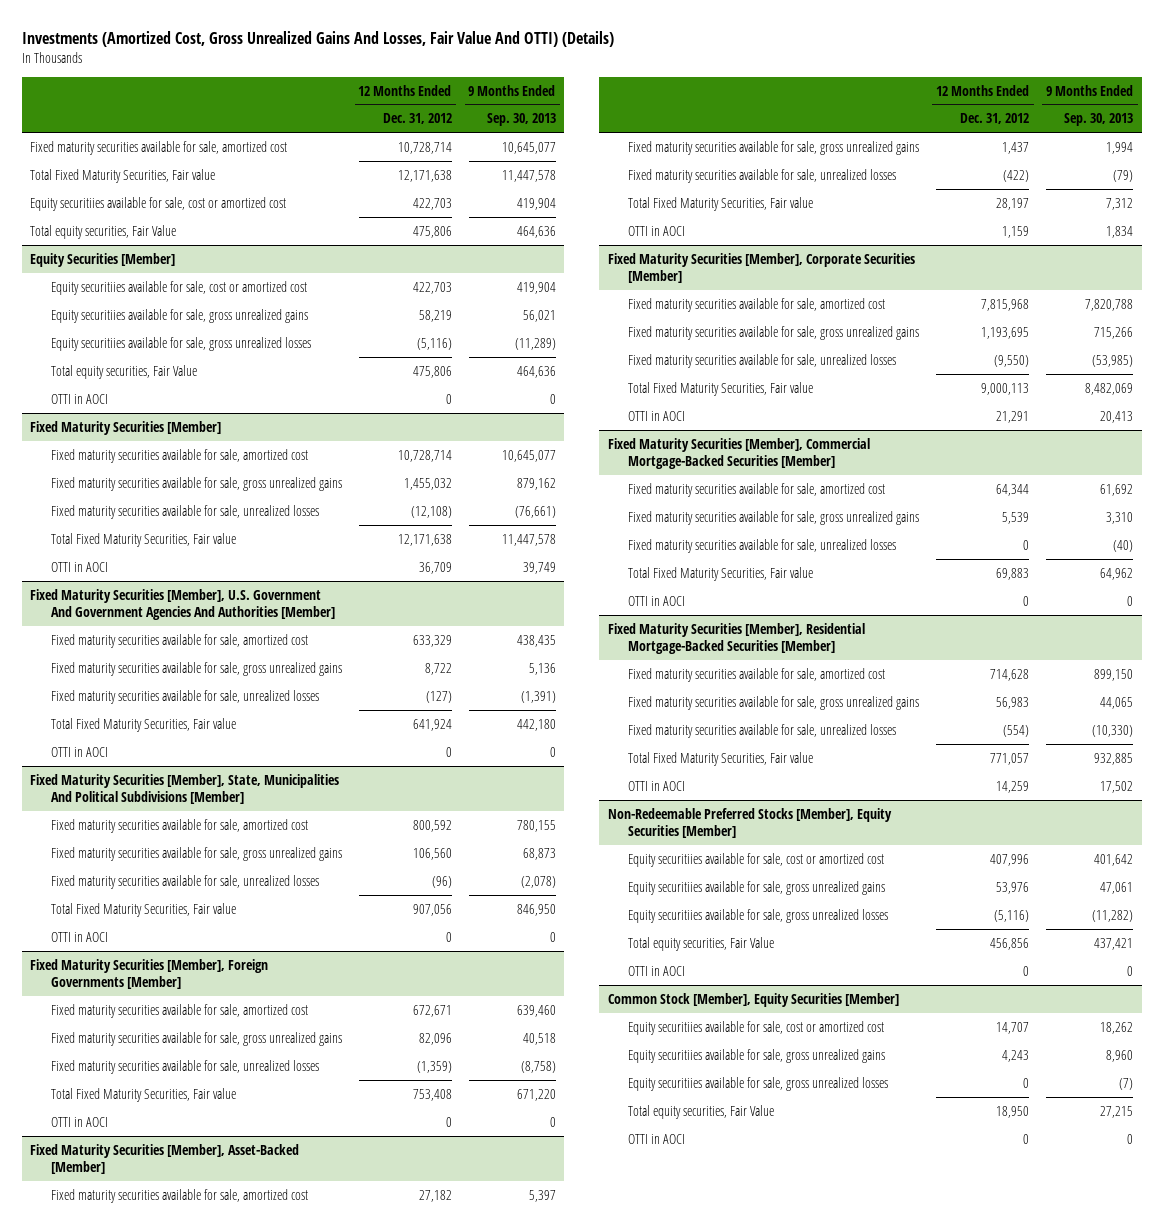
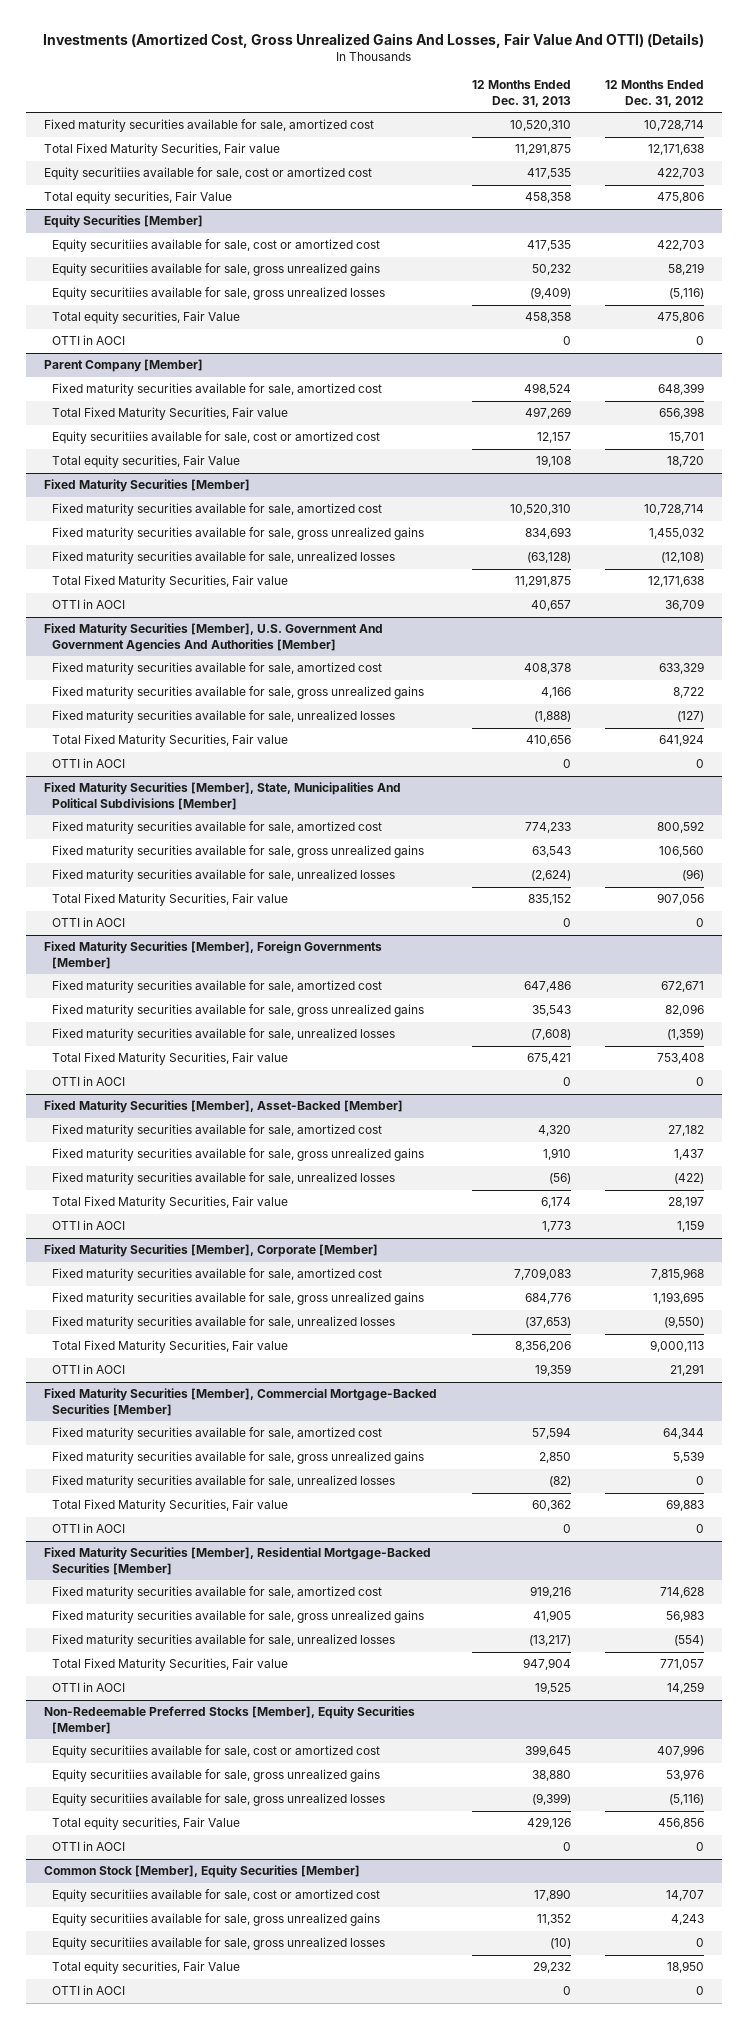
- | 12 Months Ended Dec. 31, 2012 | 9 Months Ended Sep. 30, 2013
+ | 12 Months Ended Dec. 31, 2013 | 12 Months Ended Dec. 31, 2012
+ Parent Company [Member]
+ Fixed maturity securities available for sale, amortized cost | 498,524 | 648,399
+ Total Fixed Maturity Securities, Fair value | 497,269 | 656,398
+ Equity securitiies available for sale, cost or amortized cost | 12,157 | 15,701
+ Total equity securities, Fair Value | 19,108 | 18,720
- Fixed Maturity Securities [Member], Corporate Securities [Member]
+ Fixed Maturity Securities [Member], Corporate [Member]

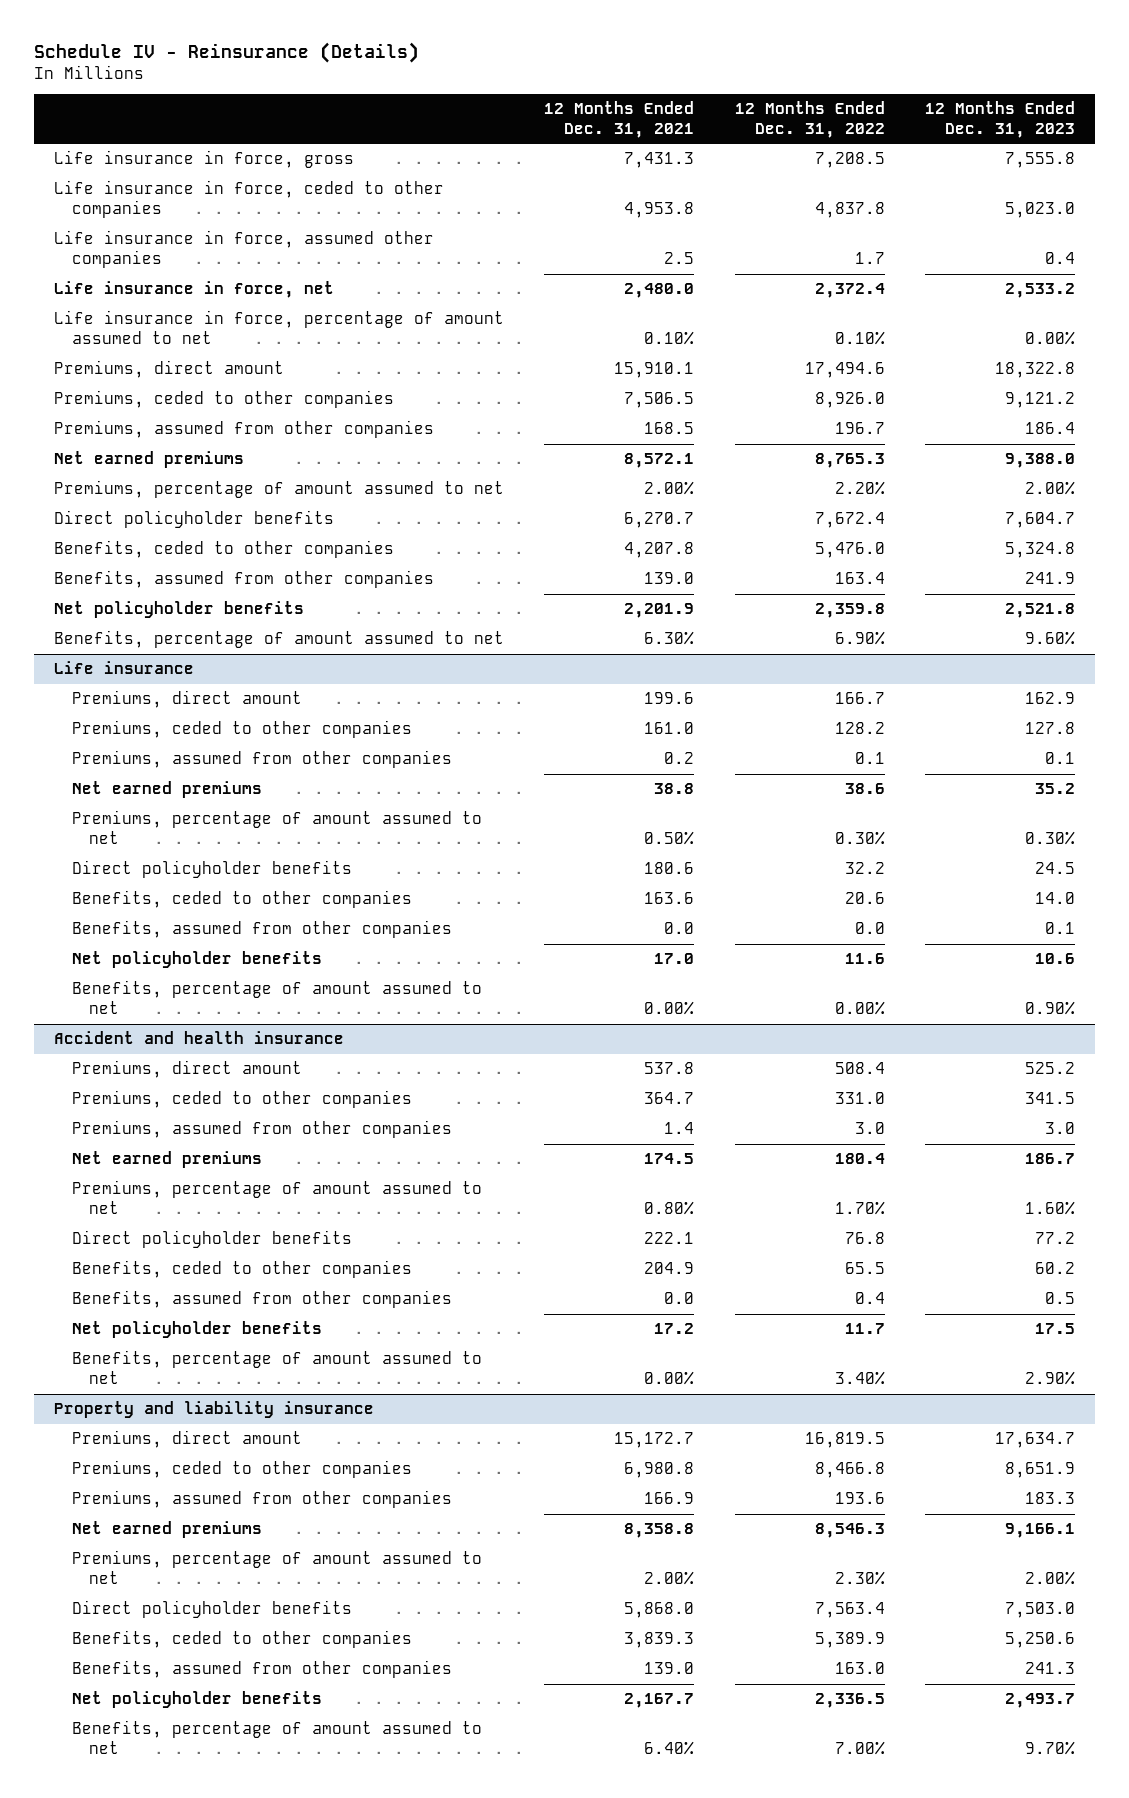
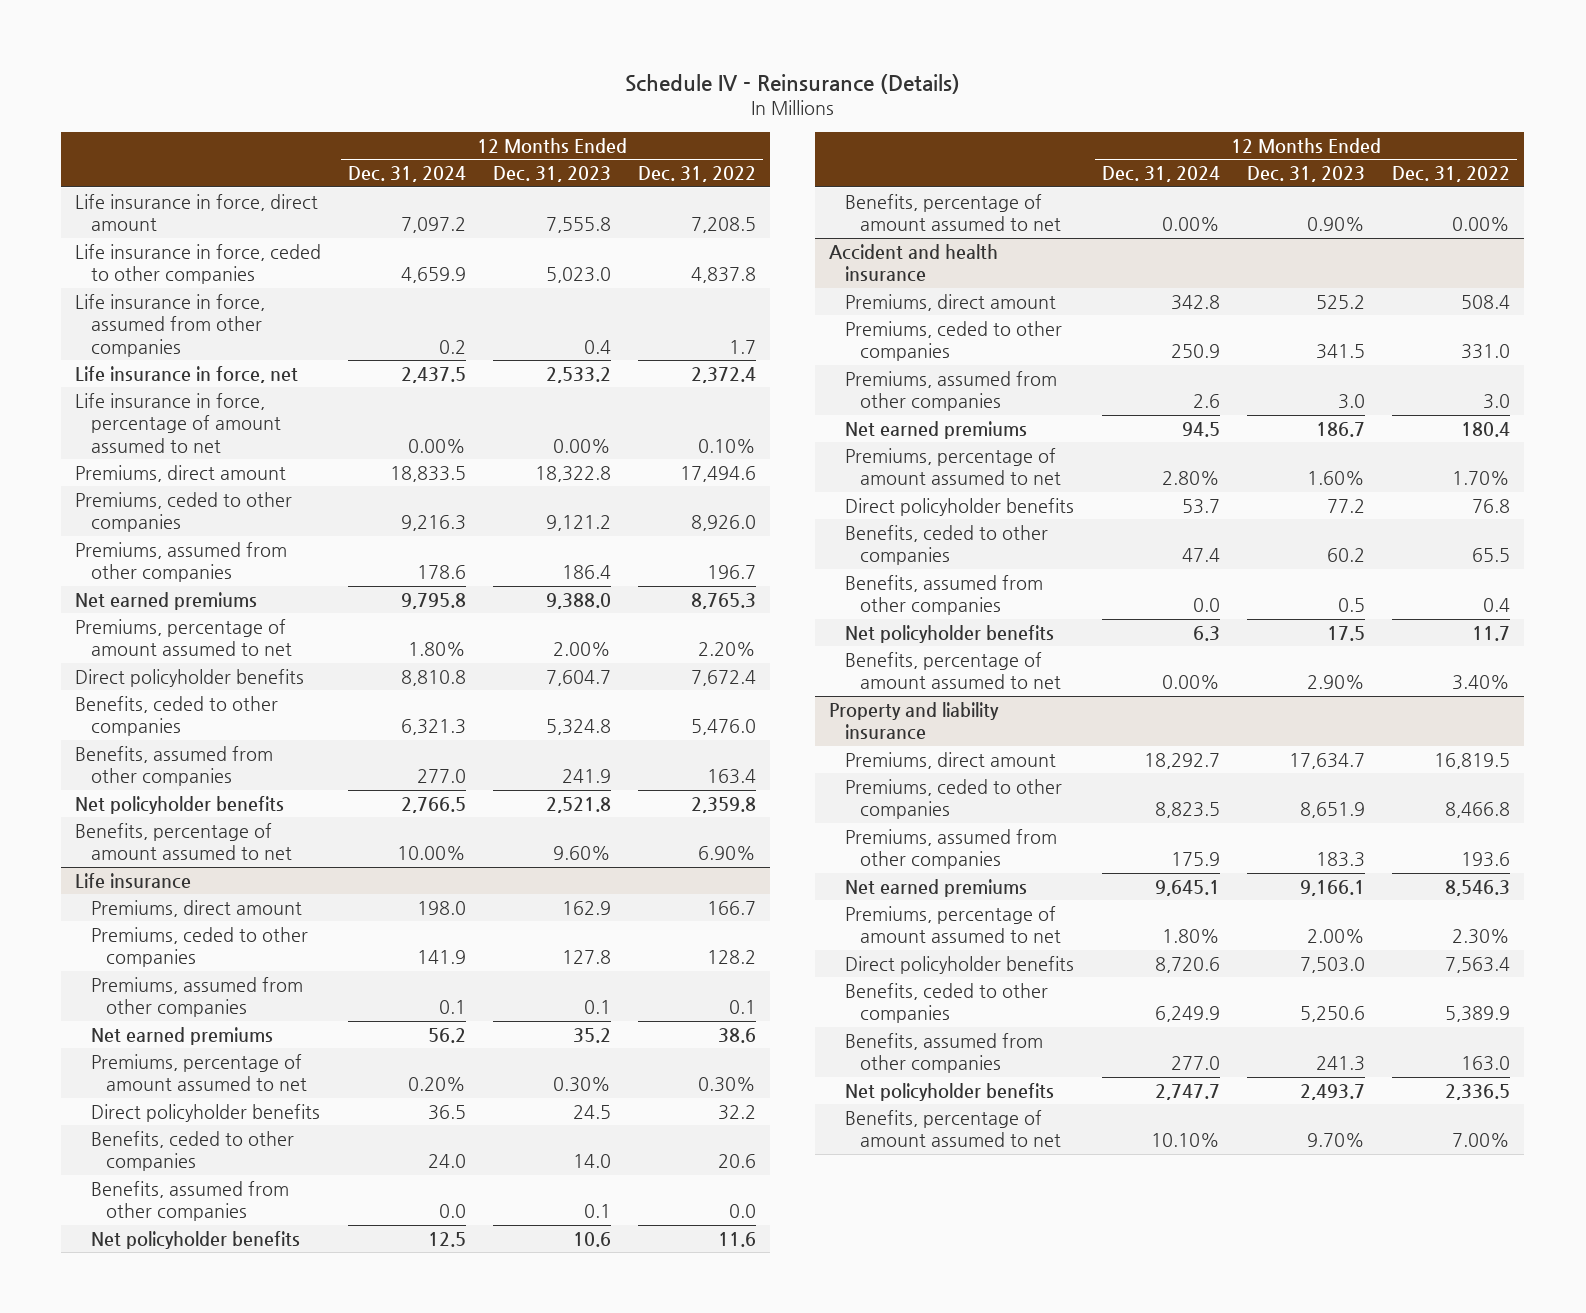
- | 12 Months Ended Dec. 31, 2021 | 12 Months Ended Dec. 31, 2022 | 12 Months Ended Dec. 31, 2023
+ | 12 Months Ended Dec. 31, 2024 | 12 Months Ended Dec. 31, 2023 | 12 Months Ended Dec. 31, 2022
- Life insurance in force, gross | 7,431.3 | 7,208.5 | 7,555.8
+ Life insurance in force, direct amount | 7,097.2 | 7,555.8 | 7,208.5
- Life insurance in force, assumed other companies | 2.5 | 1.7 | 0.4
+ Life insurance in force, assumed from other companies | 0.2 | 0.4 | 1.7

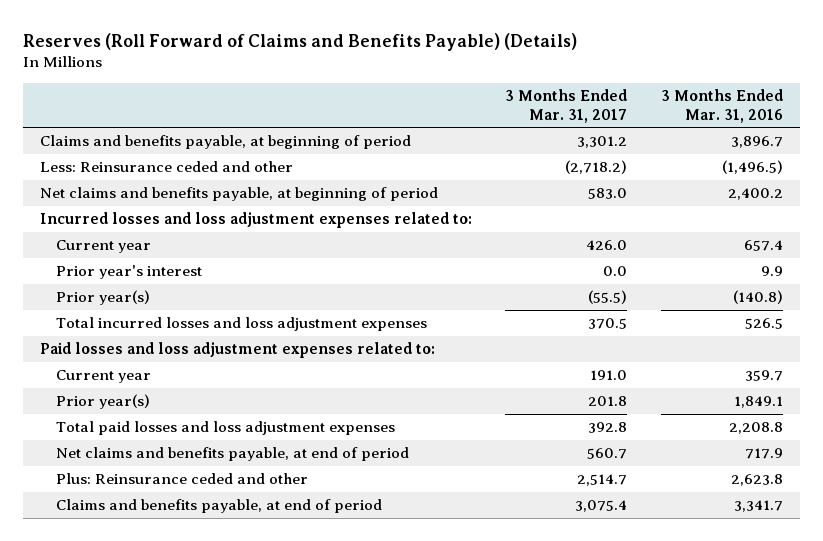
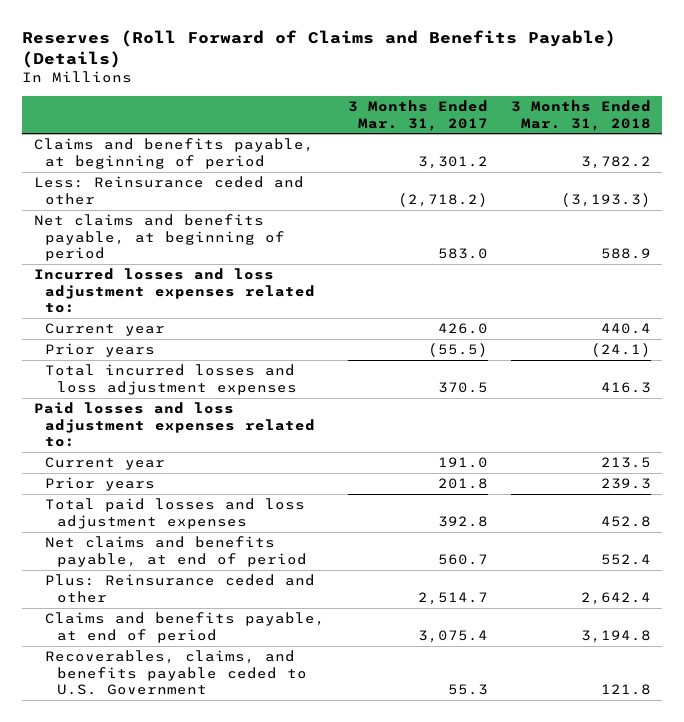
- | 3 Months Ended Mar. 31, 2017 | 3 Months Ended Mar. 31, 2016
+ | 3 Months Ended Mar. 31, 2017 | 3 Months Ended Mar. 31, 2018
- Prior year's interest | 0.0 | 9.9
- Prior year(s) | (55.5) | (140.8)
+ Prior years | (55.5) | (24.1)
- Prior year(s) | 201.8 | 1,849.1
+ Prior years | 201.8 | 239.3
+ Recoverables, claims, and benefits payable ceded to U.S. Government | 55.3 | 121.8

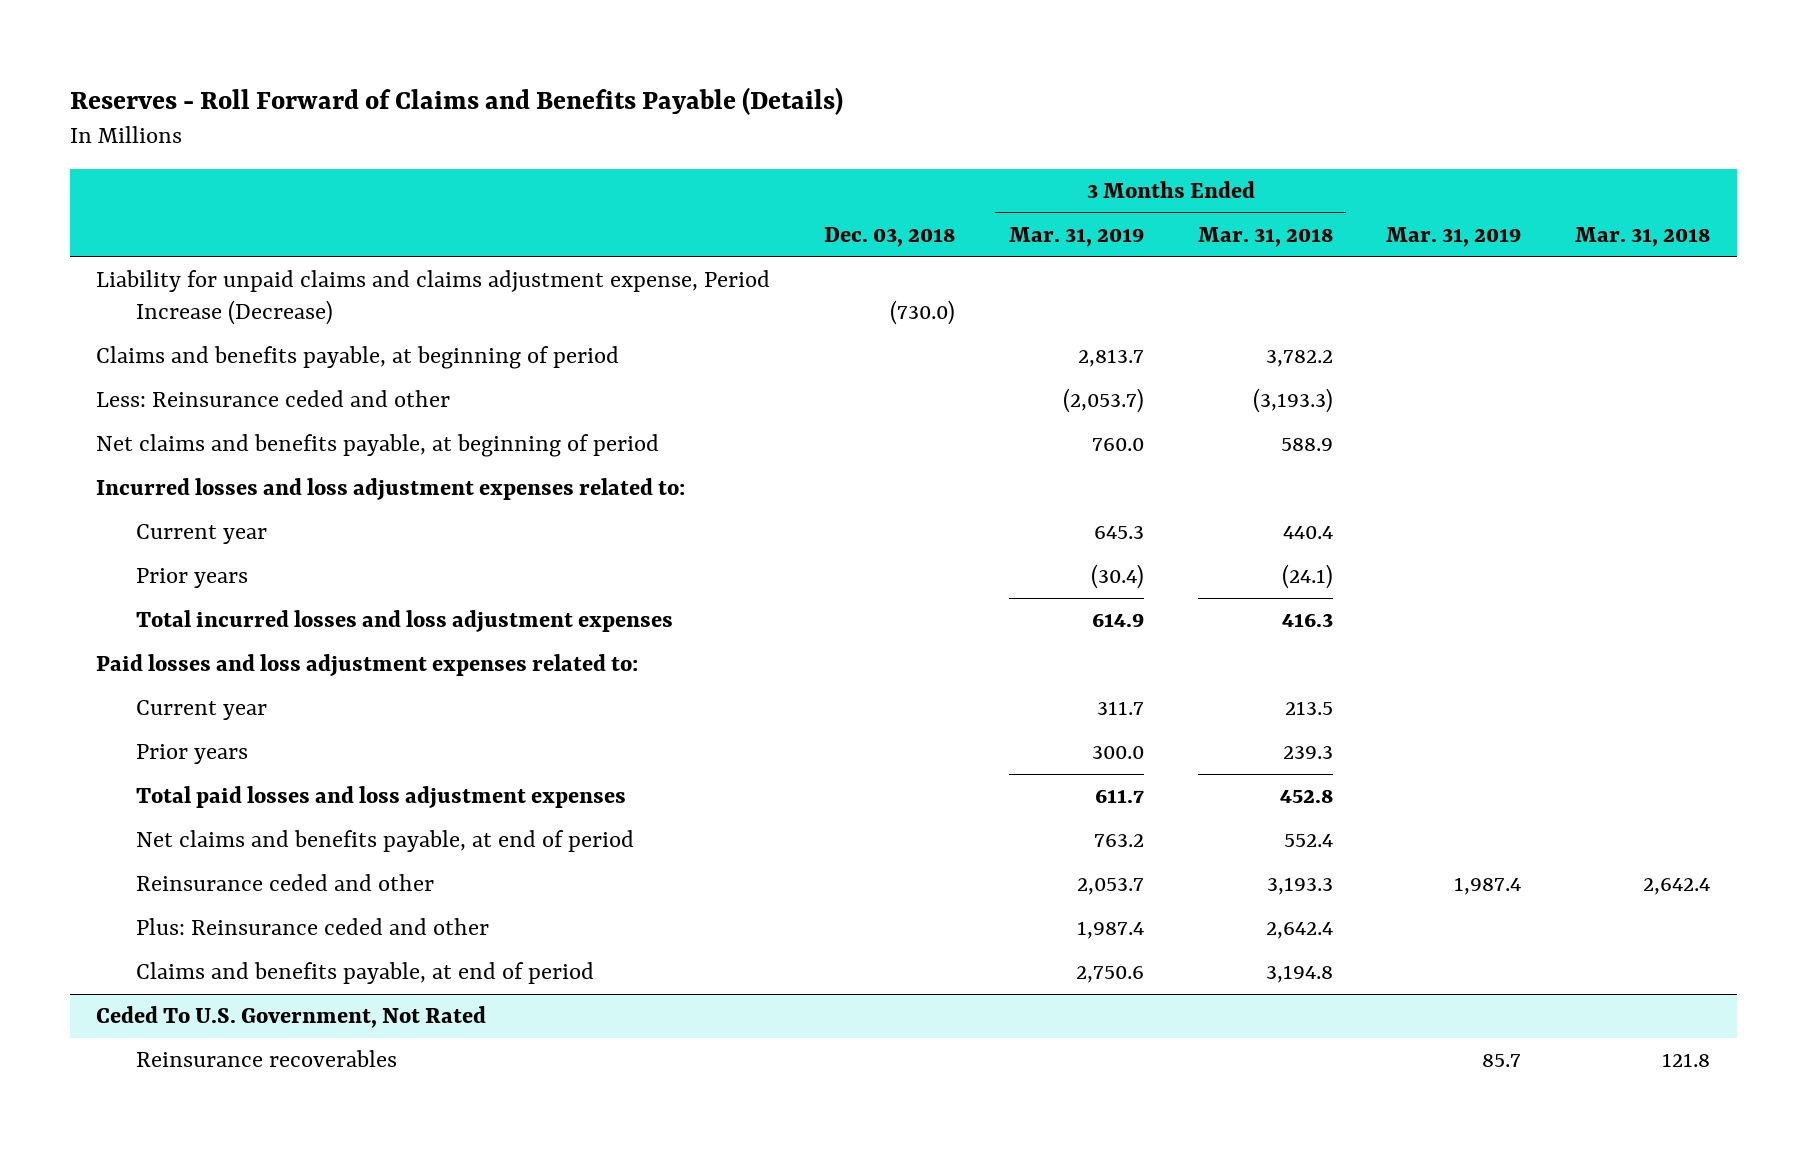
- Reserves (Roll Forward of Claims and Benefits Payable) (Details)
+ Reserves - Roll Forward of Claims and Benefits Payable (Details)
- | 3 Months Ended Mar. 31, 2017 | 3 Months Ended Mar. 31, 2018
+ | Dec. 03, 2018 | 3 Months Ended Mar. 31, 2019 | 3 Months Ended Mar. 31, 2018 | Mar. 31, 2019 | Mar. 31, 2018
+ Liability for unpaid claims and claims adjustment expense, Period Increase (Decrease) | (730.0) | | | |
+ Reinsurance ceded and other | | 2,053.7 | 3,193.3 | 1,987.4 | 2,642.4
- Recoverables, claims, and benefits payable ceded to U.S. Government | 55.3 | 121.8
+ Ceded To U.S. Government, Not Rated
+ Reinsurance recoverables | | | | 85.7 | 121.8

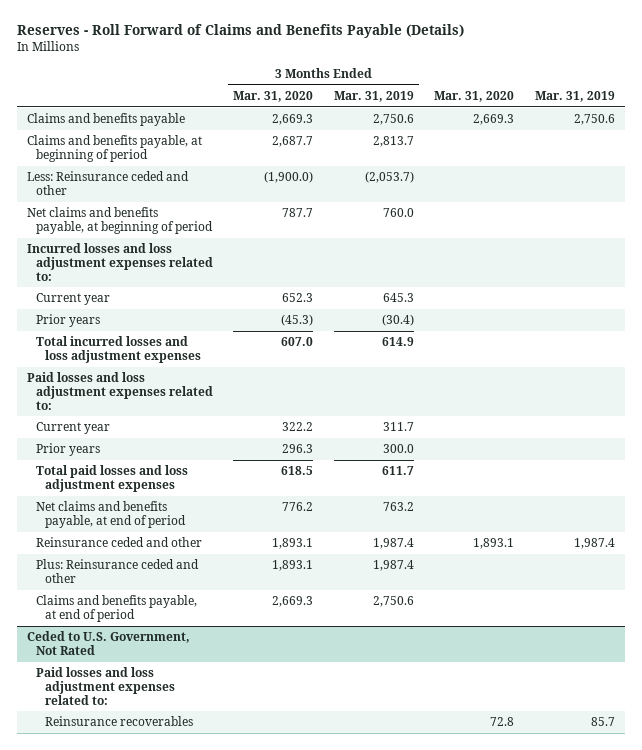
- | Dec. 03, 2018 | 3 Months Ended Mar. 31, 2019 | 3 Months Ended Mar. 31, 2018 | Mar. 31, 2019 | Mar. 31, 2018
+ | 3 Months Ended Mar. 31, 2020 | 3 Months Ended Mar. 31, 2019 | Mar. 31, 2020 | Mar. 31, 2019
- Liability for unpaid claims and claims adjustment expense, Period Increase (Decrease) | (730.0) | | | |
+ Claims and benefits payable | 2,669.3 | 2,750.6 | 2,669.3 | 2,750.6
- Reinsurance ceded and other | | 2,053.7 | 3,193.3 | 1,987.4 | 2,642.4
+ Reinsurance ceded and other | 1,893.1 | 1,987.4 | 1,893.1 | 1,987.4
- Ceded To U.S. Government, Not Rated
+ Ceded to U.S. Government, Not Rated
+ Paid losses and loss adjustment expenses related to:

